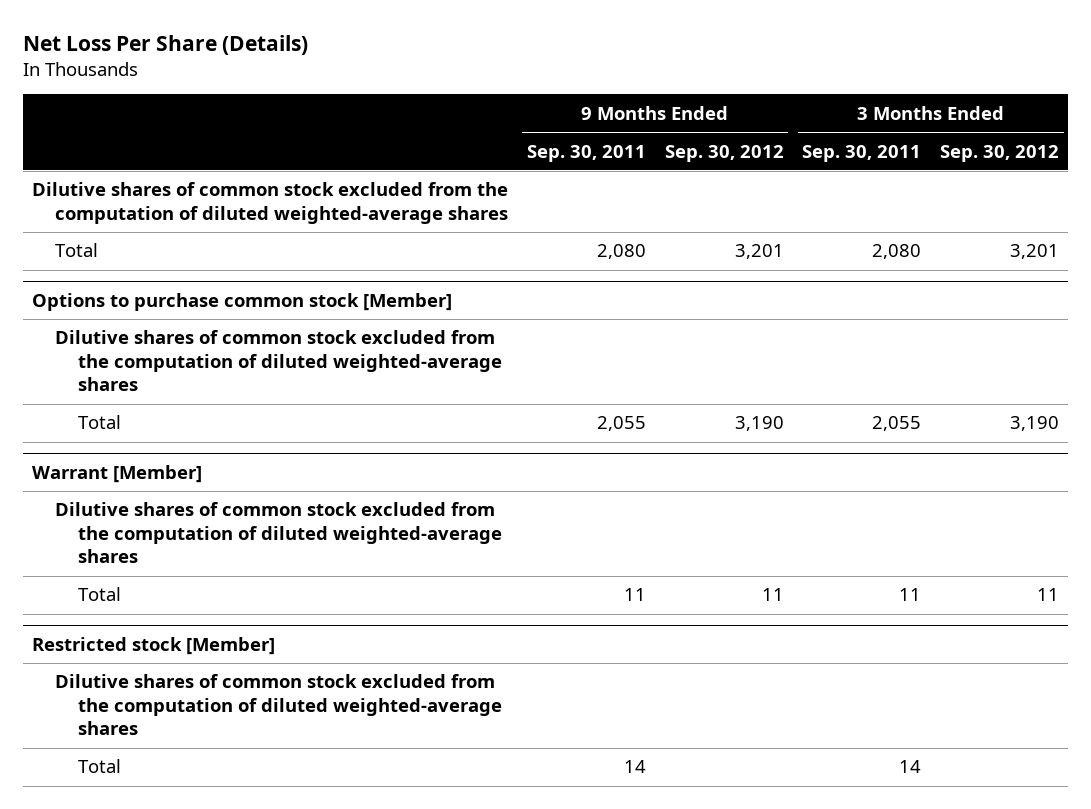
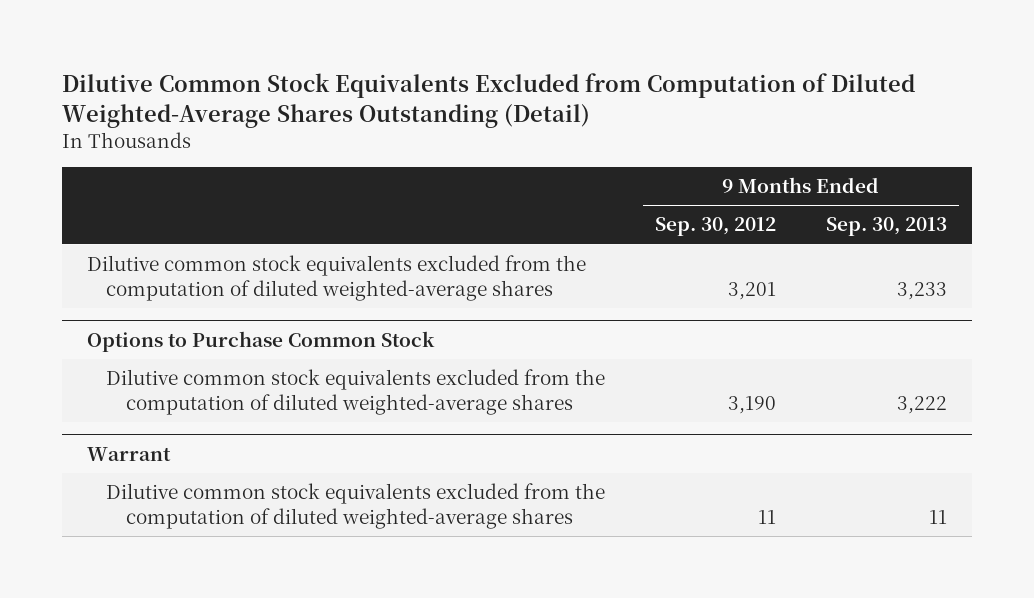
- Net Loss Per Share (Details)
+ Dilutive Common Stock Equivalents Excluded from Computation of Diluted Weighted-Average Shares Outstanding (Detail)
- | 9 Months Ended Sep. 30, 2011 | 9 Months Ended Sep. 30, 2012 | 3 Months Ended Sep. 30, 2011 | 3 Months Ended Sep. 30, 2012
+ | 9 Months Ended Sep. 30, 2012 | 9 Months Ended Sep. 30, 2013
- Dilutive shares of common stock excluded from the computation of diluted weighted-average shares
- Total | 2,080 | 3,201 | 2,080 | 3,201
- Options to purchase common stock [Member]
- Dilutive shares of common stock excluded from the computation of diluted weighted-average shares
- Total | 2,055 | 3,190 | 2,055 | 3,190
- Warrant [Member]
- Dilutive shares of common stock excluded from the computation of diluted weighted-average shares
- Total | 11 | 11 | 11 | 11
- Restricted stock [Member]
- Dilutive shares of common stock excluded from the computation of diluted weighted-average shares
- Total | 14 | | 14 |
+ Dilutive common stock equivalents excluded from the computation of diluted weighted-average shares | 3,201 | 3,233
+ Options to Purchase Common Stock
+ Dilutive common stock equivalents excluded from the computation of diluted weighted-average shares | 3,190 | 3,222
+ Warrant
+ Dilutive common stock equivalents excluded from the computation of diluted weighted-average shares | 11 | 11

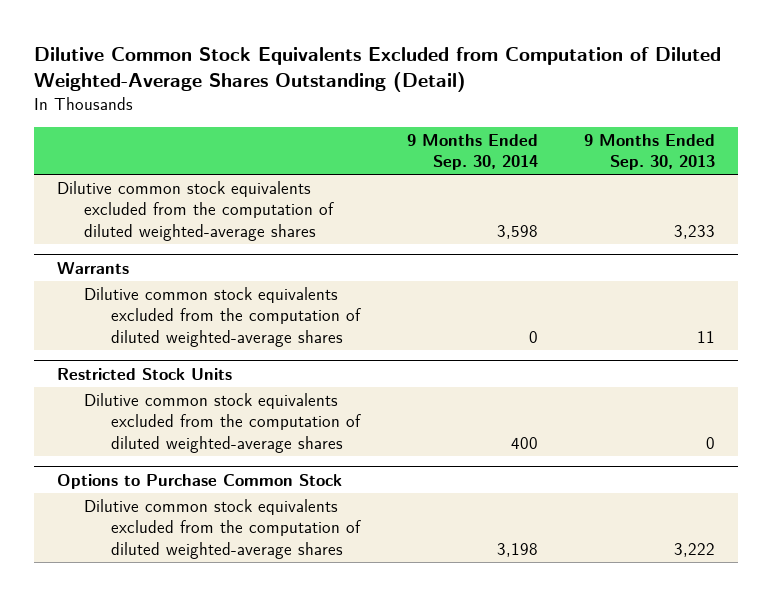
- | 9 Months Ended Sep. 30, 2012 | 9 Months Ended Sep. 30, 2013
+ | 9 Months Ended Sep. 30, 2014 | 9 Months Ended Sep. 30, 2013
+ Warrants
+ Dilutive common stock equivalents excluded from the computation of diluted weighted-average shares | 0 | 11
+ Restricted Stock Units
+ Dilutive common stock equivalents excluded from the computation of diluted weighted-average shares | 400 | 0
- Warrant
- Dilutive common stock equivalents excluded from the computation of diluted weighted-average shares | 11 | 11

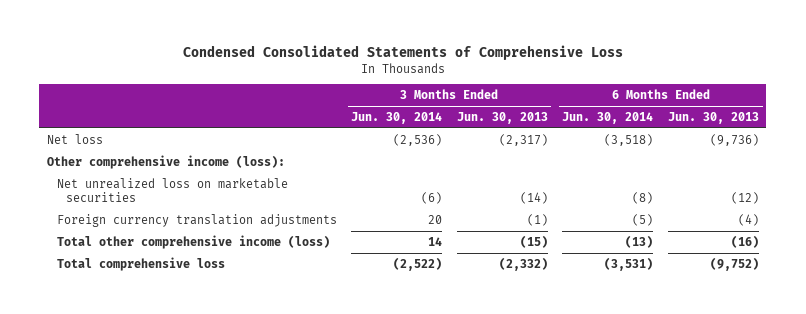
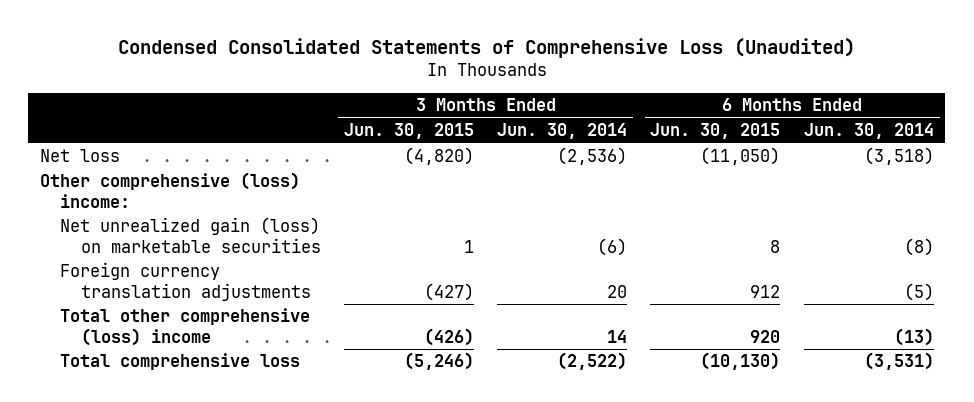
- Condensed Consolidated Statements of Comprehensive Loss
+ Condensed Consolidated Statements of Comprehensive Loss (Unaudited)
- | 3 Months Ended Jun. 30, 2014 | 3 Months Ended Jun. 30, 2013 | 6 Months Ended Jun. 30, 2014 | 6 Months Ended Jun. 30, 2013
+ | 3 Months Ended Jun. 30, 2015 | 3 Months Ended Jun. 30, 2014 | 6 Months Ended Jun. 30, 2015 | 6 Months Ended Jun. 30, 2014
- Other comprehensive income (loss):
- Net unrealized loss on marketable securities | (6) | (14) | (8) | (12)
+ Other comprehensive (loss) income:
+ Net unrealized gain (loss) on marketable securities | 1 | (6) | 8 | (8)
- Total other comprehensive income (loss) | 14 | (15) | (13) | (16)
+ Total other comprehensive (loss) income | (426) | 14 | 920 | (13)

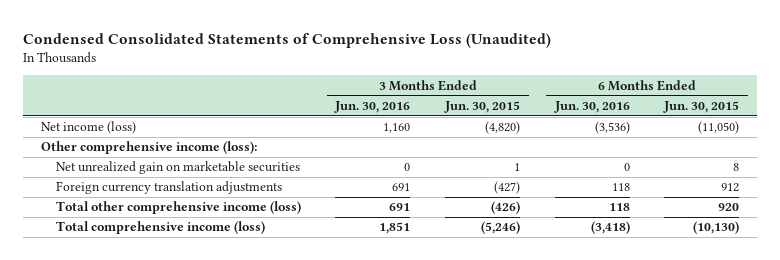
- | 3 Months Ended Jun. 30, 2015 | 3 Months Ended Jun. 30, 2014 | 6 Months Ended Jun. 30, 2015 | 6 Months Ended Jun. 30, 2014
+ | 3 Months Ended Jun. 30, 2016 | 3 Months Ended Jun. 30, 2015 | 6 Months Ended Jun. 30, 2016 | 6 Months Ended Jun. 30, 2015
- Net loss | (4,820) | (2,536) | (11,050) | (3,518)
- Other comprehensive (loss) income:
- Net unrealized gain (loss) on marketable securities | 1 | (6) | 8 | (8)
+ Net income (loss) | 1,160 | (4,820) | (3,536) | (11,050)
+ Other comprehensive income (loss):
+ Net unrealized gain on marketable securities | 0 | 1 | 0 | 8
- Total other comprehensive (loss) income | (426) | 14 | 920 | (13)
- Total comprehensive loss | (5,246) | (2,522) | (10,130) | (3,531)
+ Total other comprehensive income (loss) | 691 | (426) | 118 | 920
+ Total comprehensive income (loss) | 1,851 | (5,246) | (3,418) | (10,130)

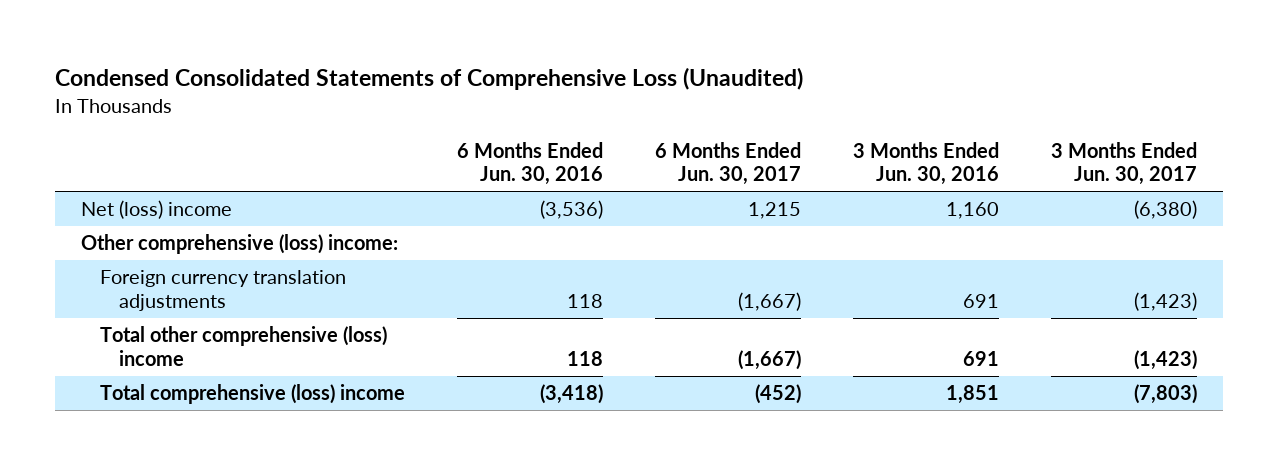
- | 3 Months Ended Jun. 30, 2016 | 3 Months Ended Jun. 30, 2015 | 6 Months Ended Jun. 30, 2016 | 6 Months Ended Jun. 30, 2015
+ | 6 Months Ended Jun. 30, 2016 | 6 Months Ended Jun. 30, 2017 | 3 Months Ended Jun. 30, 2016 | 3 Months Ended Jun. 30, 2017
- Net income (loss) | 1,160 | (4,820) | (3,536) | (11,050)
- Other comprehensive income (loss):
- Net unrealized gain on marketable securities | 0 | 1 | 0 | 8
+ Net (loss) income | (3,536) | 1,215 | 1,160 | (6,380)
+ Other comprehensive (loss) income:
- Total other comprehensive income (loss) | 691 | (426) | 118 | 920
- Total comprehensive income (loss) | 1,851 | (5,246) | (3,418) | (10,130)
+ Total other comprehensive (loss) income | 118 | (1,667) | 691 | (1,423)
+ Total comprehensive (loss) income | (3,418) | (452) | 1,851 | (7,803)

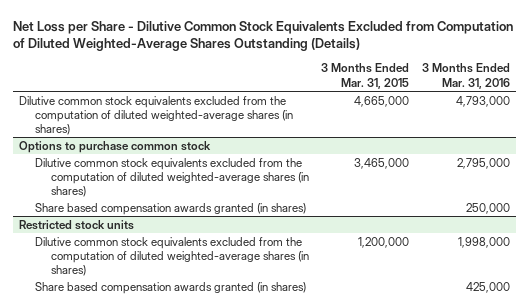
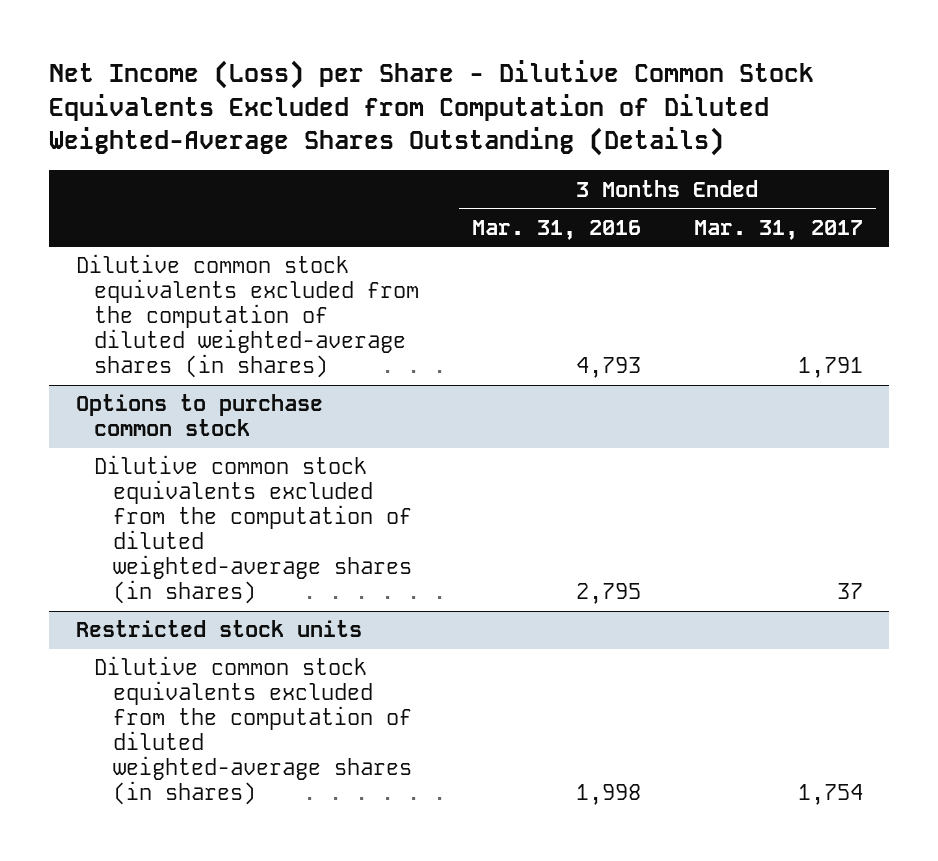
- Net Loss per Share - Dilutive Common Stock Equivalents Excluded from Computation of Diluted Weighted-Average Shares Outstanding (Details)
+ Net Income (Loss) per Share - Dilutive Common Stock Equivalents Excluded from Computation of Diluted Weighted-Average Shares Outstanding (Details)
- | 3 Months Ended Mar. 31, 2015 | 3 Months Ended Mar. 31, 2016
+ | 3 Months Ended Mar. 31, 2016 | 3 Months Ended Mar. 31, 2017
- Dilutive common stock equivalents excluded from the computation of diluted weighted-average shares (in shares) | 4,665,000 | 4,793,000
+ Dilutive common stock equivalents excluded from the computation of diluted weighted-average shares (in shares) | 4,793 | 1,791
@ Options to purchase common stock
- Dilutive common stock equivalents excluded from the computation of diluted weighted-average shares (in shares) | 3,465,000 | 2,795,000
- Share based compensation awards granted (in shares) | | 250,000
+ Dilutive common stock equivalents excluded from the computation of diluted weighted-average shares (in shares) | 2,795 | 37
@ Restricted stock units
- Dilutive common stock equivalents excluded from the computation of diluted weighted-average shares (in shares) | 1,200,000 | 1,998,000
- Share based compensation awards granted (in shares) | | 425,000
+ Dilutive common stock equivalents excluded from the computation of diluted weighted-average shares (in shares) | 1,998 | 1,754

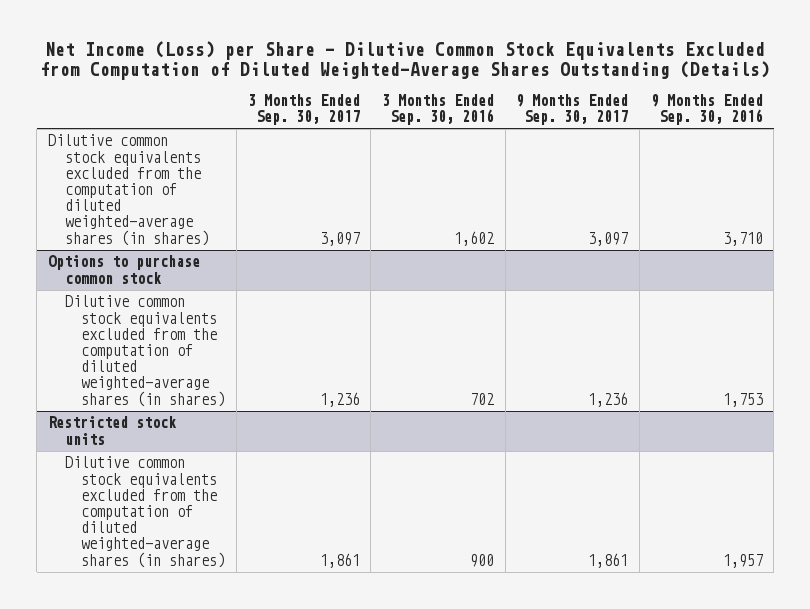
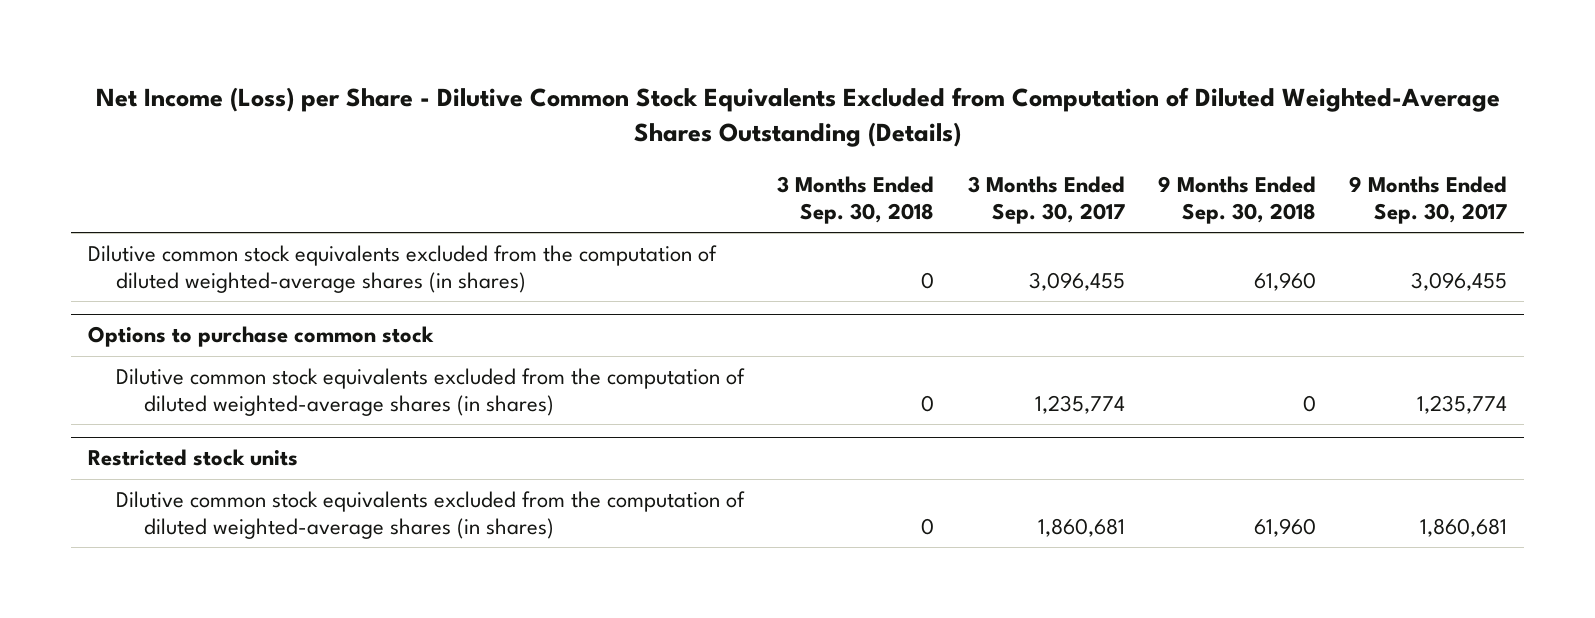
- | 3 Months Ended Sep. 30, 2017 | 3 Months Ended Sep. 30, 2016 | 9 Months Ended Sep. 30, 2017 | 9 Months Ended Sep. 30, 2016
+ | 3 Months Ended Sep. 30, 2018 | 3 Months Ended Sep. 30, 2017 | 9 Months Ended Sep. 30, 2018 | 9 Months Ended Sep. 30, 2017
- Dilutive common stock equivalents excluded from the computation of diluted weighted-average shares (in shares) | 3,097 | 1,602 | 3,097 | 3,710
+ Dilutive common stock equivalents excluded from the computation of diluted weighted-average shares (in shares) | 0 | 3,096,455 | 61,960 | 3,096,455
@ Options to purchase common stock
- Dilutive common stock equivalents excluded from the computation of diluted weighted-average shares (in shares) | 1,236 | 702 | 1,236 | 1,753
+ Dilutive common stock equivalents excluded from the computation of diluted weighted-average shares (in shares) | 0 | 1,235,774 | 0 | 1,235,774
@ Restricted stock units
- Dilutive common stock equivalents excluded from the computation of diluted weighted-average shares (in shares) | 1,861 | 900 | 1,861 | 1,957
+ Dilutive common stock equivalents excluded from the computation of diluted weighted-average shares (in shares) | 0 | 1,860,681 | 61,960 | 1,860,681

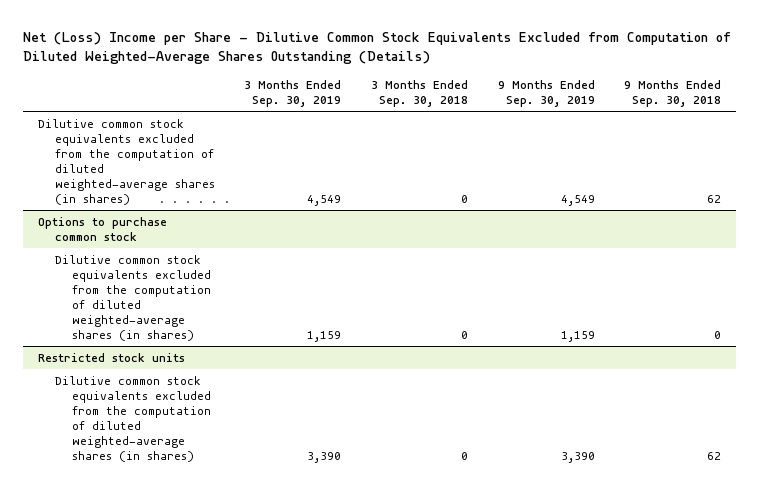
- Net Income (Loss) per Share - Dilutive Common Stock Equivalents Excluded from Computation of Diluted Weighted-Average Shares Outstanding (Details)
+ Net (Loss) Income per Share - Dilutive Common Stock Equivalents Excluded from Computation of Diluted Weighted-Average Shares Outstanding (Details)
- | 3 Months Ended Sep. 30, 2018 | 3 Months Ended Sep. 30, 2017 | 9 Months Ended Sep. 30, 2018 | 9 Months Ended Sep. 30, 2017
+ | 3 Months Ended Sep. 30, 2019 | 3 Months Ended Sep. 30, 2018 | 9 Months Ended Sep. 30, 2019 | 9 Months Ended Sep. 30, 2018
- Dilutive common stock equivalents excluded from the computation of diluted weighted-average shares (in shares) | 0 | 3,096,455 | 61,960 | 3,096,455
+ Dilutive common stock equivalents excluded from the computation of diluted weighted-average shares (in shares) | 4,549 | 0 | 4,549 | 62
@ Restricted stock units
- Dilutive common stock equivalents excluded from the computation of diluted weighted-average shares (in shares) | 0 | 1,860,681 | 61,960 | 1,860,681
+ Dilutive common stock equivalents excluded from the computation of diluted weighted-average shares (in shares) | 3,390 | 0 | 3,390 | 62

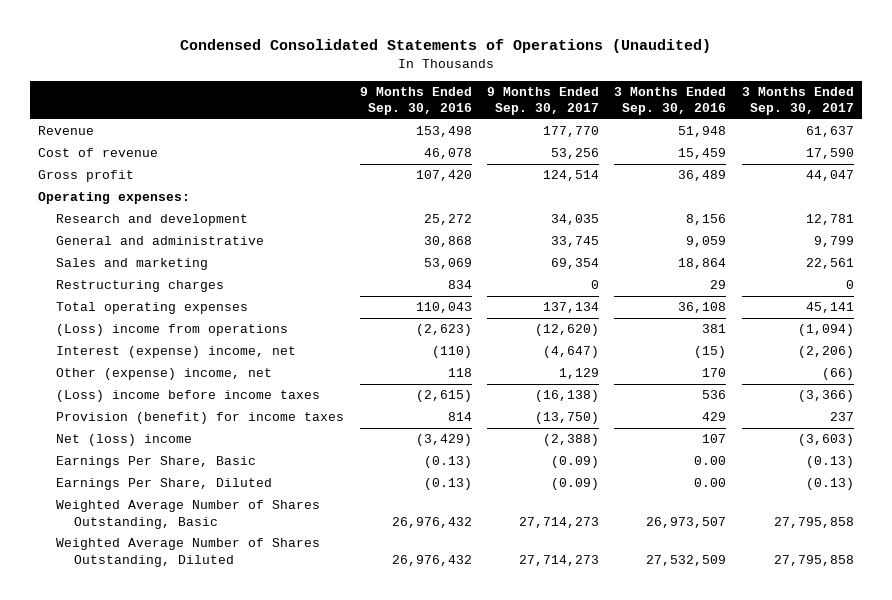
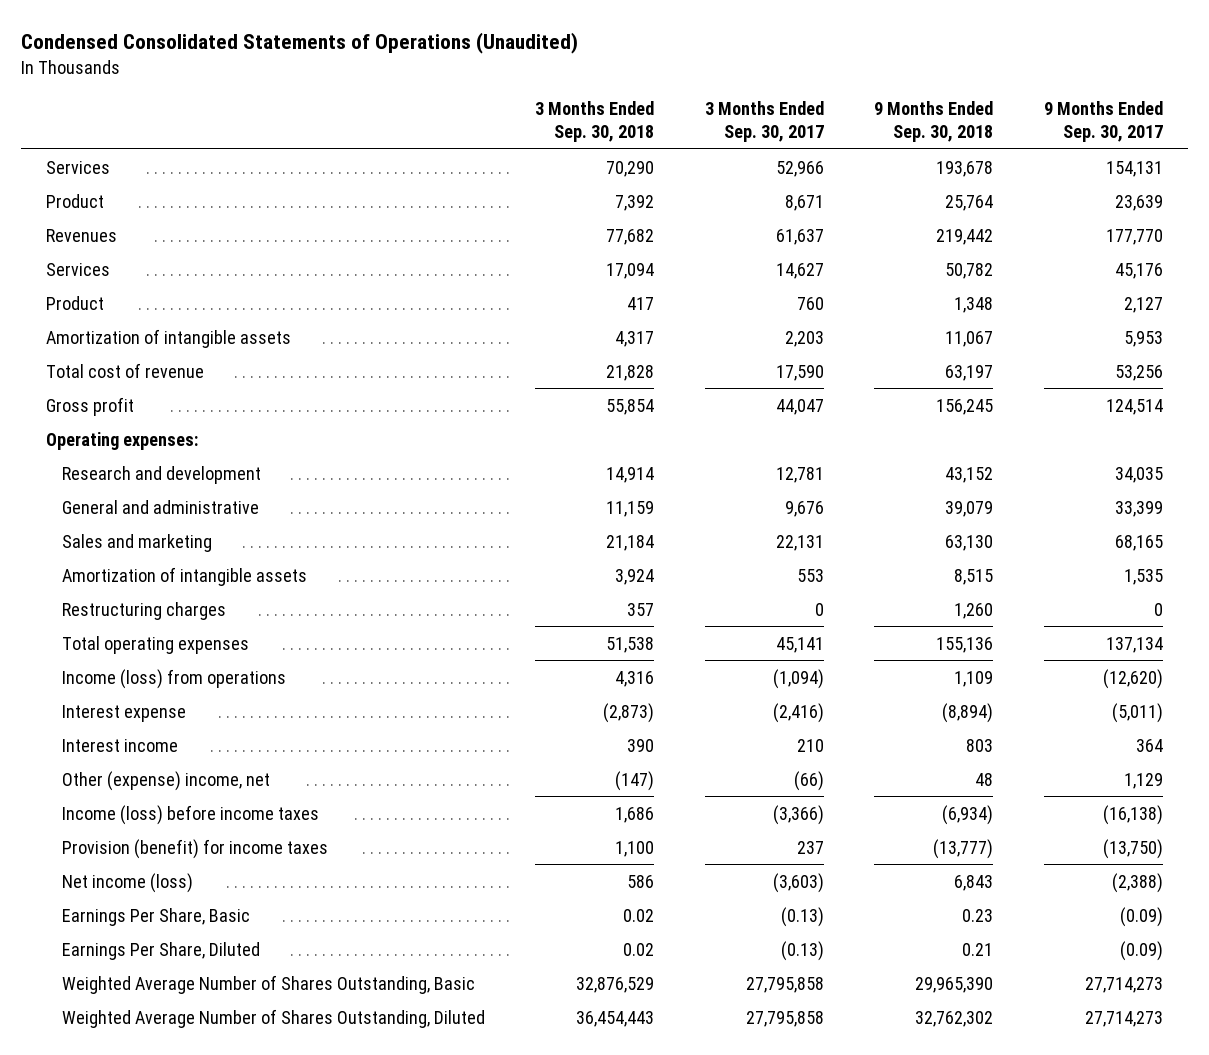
- | 9 Months Ended Sep. 30, 2016 | 9 Months Ended Sep. 30, 2017 | 3 Months Ended Sep. 30, 2016 | 3 Months Ended Sep. 30, 2017
+ | 3 Months Ended Sep. 30, 2018 | 3 Months Ended Sep. 30, 2017 | 9 Months Ended Sep. 30, 2018 | 9 Months Ended Sep. 30, 2017
- Revenue | 153,498 | 177,770 | 51,948 | 61,637
- Cost of revenue | 46,078 | 53,256 | 15,459 | 17,590
+ Services | 70,290 | 52,966 | 193,678 | 154,131
+ Product | 7,392 | 8,671 | 25,764 | 23,639
+ Revenues | 77,682 | 61,637 | 219,442 | 177,770
+ Services | 17,094 | 14,627 | 50,782 | 45,176
+ Product | 417 | 760 | 1,348 | 2,127
+ Amortization of intangible assets | 4,317 | 2,203 | 11,067 | 5,953
+ Total cost of revenue | 21,828 | 17,590 | 63,197 | 53,256
- General and administrative | 30,868 | 33,745 | 9,059 | 9,799
- Sales and marketing | 53,069 | 69,354 | 18,864 | 22,561
+ General and administrative | 11,159 | 9,676 | 39,079 | 33,399
+ Sales and marketing | 21,184 | 22,131 | 63,130 | 68,165
+ Amortization of intangible assets | 3,924 | 553 | 8,515 | 1,535
- (Loss) income from operations | (2,623) | (12,620) | 381 | (1,094)
- Interest (expense) income, net | (110) | (4,647) | (15) | (2,206)
+ Income (loss) from operations | 4,316 | (1,094) | 1,109 | (12,620)
+ Interest expense | (2,873) | (2,416) | (8,894) | (5,011)
+ Interest income | 390 | 210 | 803 | 364
- (Loss) income before income taxes | (2,615) | (16,138) | 536 | (3,366)
+ Income (loss) before income taxes | 1,686 | (3,366) | (6,934) | (16,138)
- Net (loss) income | (3,429) | (2,388) | 107 | (3,603)
+ Net income (loss) | 586 | (3,603) | 6,843 | (2,388)

